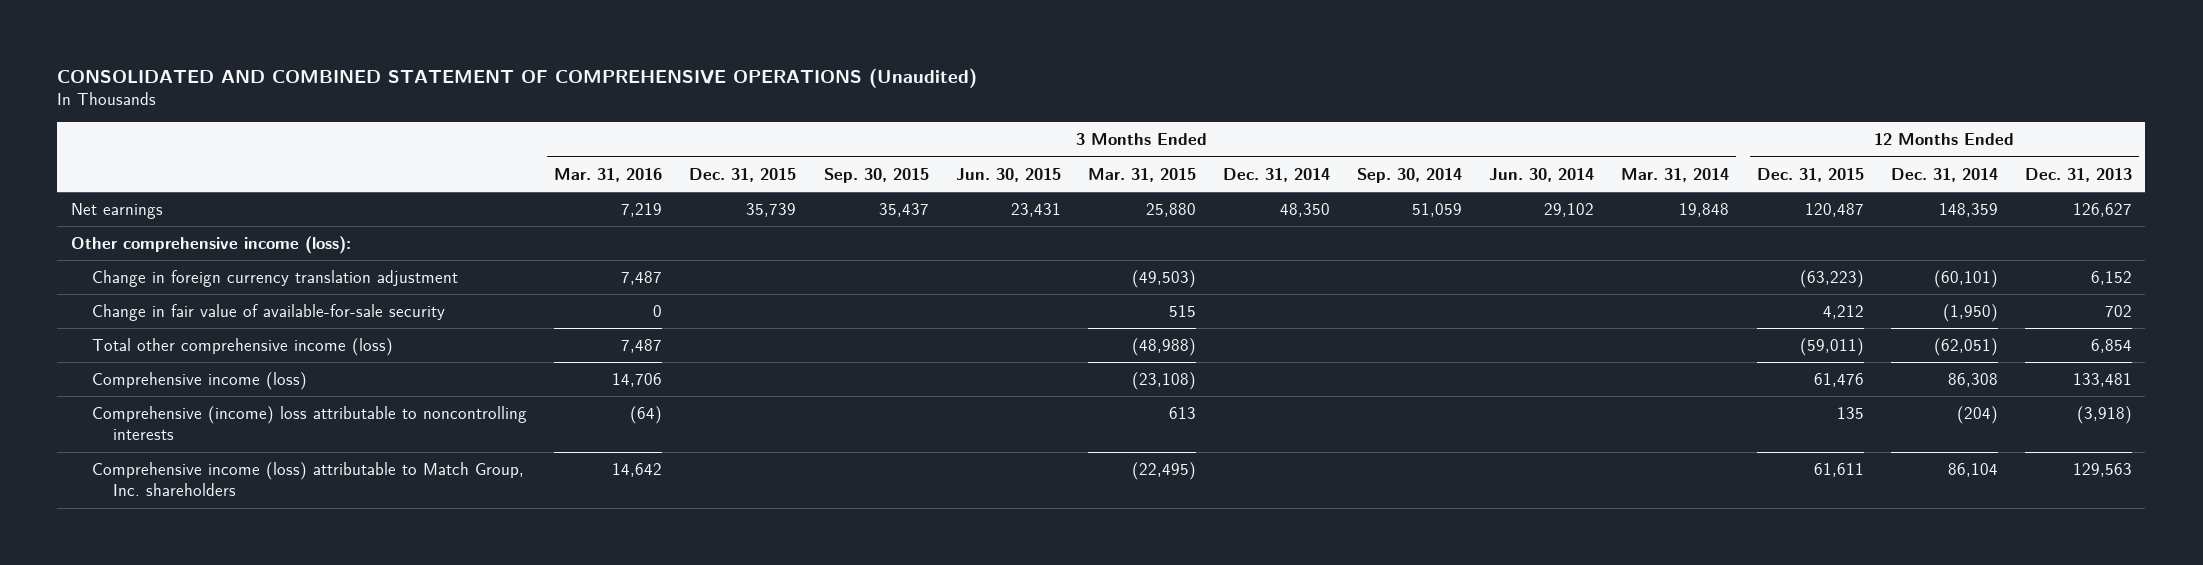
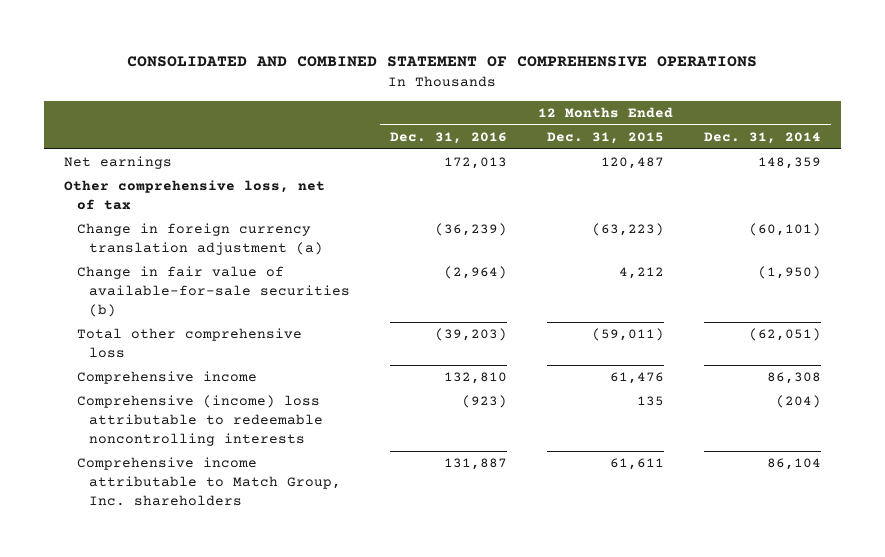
- CONSOLIDATED AND COMBINED STATEMENT OF COMPREHENSIVE OPERATIONS (Unaudited)
+ CONSOLIDATED AND COMBINED STATEMENT OF COMPREHENSIVE OPERATIONS
- | 3 Months Ended Mar. 31, 2016 | 3 Months Ended Dec. 31, 2015 | 3 Months Ended Sep. 30, 2015 | 3 Months Ended Jun. 30, 2015 | 3 Months Ended Mar. 31, 2015 | 3 Months Ended Dec. 31, 2014 | 3 Months Ended Sep. 30, 2014 | 3 Months Ended Jun. 30, 2014 | 3 Months Ended Mar. 31, 2014 | 12 Months Ended Dec. 31, 2015 | 12 Months Ended Dec. 31, 2014 | 12 Months Ended Dec. 31, 2013
+ | 12 Months Ended Dec. 31, 2016 | 12 Months Ended Dec. 31, 2015 | 12 Months Ended Dec. 31, 2014
- Other comprehensive income (loss):
- Change in foreign currency translation adjustment | 7,487 | | | | (49,503) | | | | | (63,223) | (60,101) | 6,152
- Change in fair value of available-for-sale security | 0 | | | | 515 | | | | | 4,212 | (1,950) | 702
- Total other comprehensive income (loss) | 7,487 | | | | (48,988) | | | | | (59,011) | (62,051) | 6,854
- Comprehensive income (loss) | 14,706 | | | | (23,108) | | | | | 61,476 | 86,308 | 133,481
- Comprehensive (income) loss attributable to noncontrolling interests | (64) | | | | 613 | | | | | 135 | (204) | (3,918)
- Comprehensive income (loss) attributable to Match Group, Inc. shareholders | 14,642 | | | | (22,495) | | | | | 61,611 | 86,104 | 129,563
+ Other comprehensive loss, net of tax
+ Change in foreign currency translation adjustment (a) | (36,239) | (63,223) | (60,101)
+ Change in fair value of available-for-sale securities (b) | (2,964) | 4,212 | (1,950)
+ Total other comprehensive loss | (39,203) | (59,011) | (62,051)
+ Comprehensive income | 132,810 | 61,476 | 86,308
+ Comprehensive (income) loss attributable to redeemable noncontrolling interests | (923) | 135 | (204)
+ Comprehensive income attributable to Match Group, Inc. shareholders | 131,887 | 61,611 | 86,104

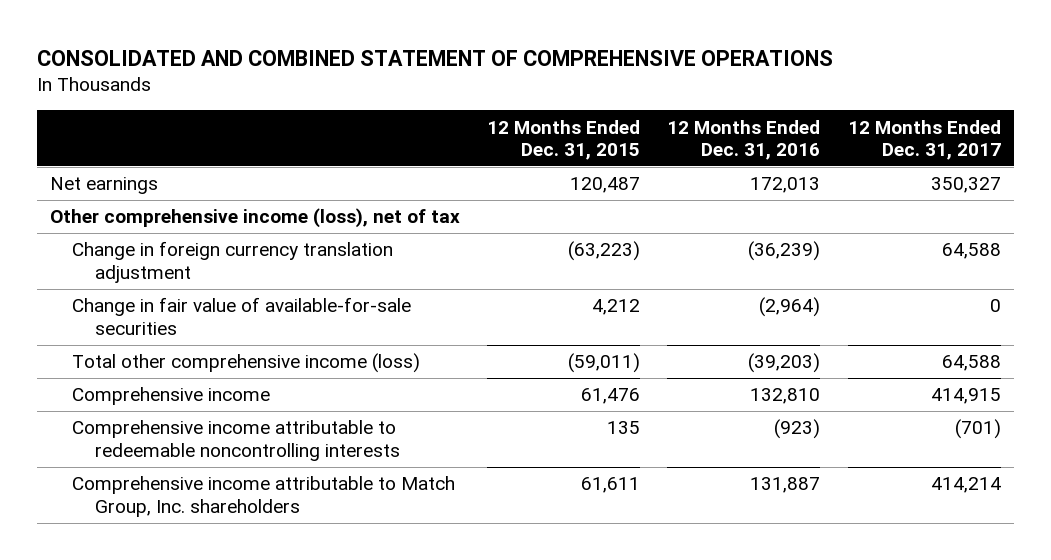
- | 12 Months Ended Dec. 31, 2016 | 12 Months Ended Dec. 31, 2015 | 12 Months Ended Dec. 31, 2014
+ | 12 Months Ended Dec. 31, 2015 | 12 Months Ended Dec. 31, 2016 | 12 Months Ended Dec. 31, 2017
- Other comprehensive loss, net of tax
- Change in foreign currency translation adjustment (a) | (36,239) | (63,223) | (60,101)
- Change in fair value of available-for-sale securities (b) | (2,964) | 4,212 | (1,950)
- Total other comprehensive loss | (39,203) | (59,011) | (62,051)
+ Other comprehensive income (loss), net of tax
+ Change in foreign currency translation adjustment | (63,223) | (36,239) | 64,588
+ Change in fair value of available-for-sale securities | 4,212 | (2,964) | 0
+ Total other comprehensive income (loss) | (59,011) | (39,203) | 64,588
- Comprehensive (income) loss attributable to redeemable noncontrolling interests | (923) | 135 | (204)
+ Comprehensive income attributable to redeemable noncontrolling interests | 135 | (923) | (701)

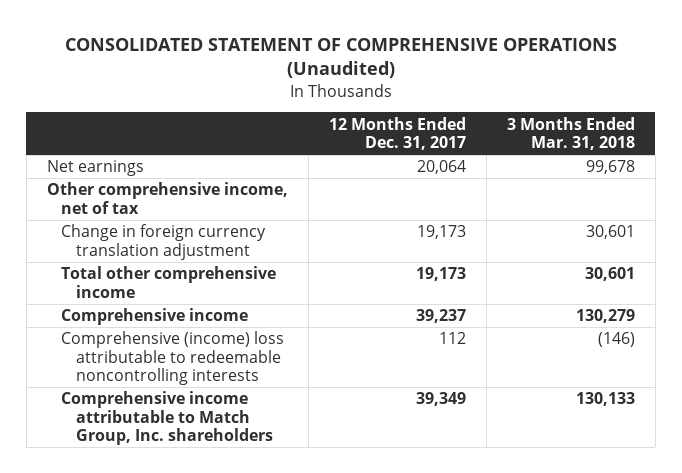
- CONSOLIDATED AND COMBINED STATEMENT OF COMPREHENSIVE OPERATIONS
+ CONSOLIDATED STATEMENT OF COMPREHENSIVE OPERATIONS (Unaudited)
- | 12 Months Ended Dec. 31, 2015 | 12 Months Ended Dec. 31, 2016 | 12 Months Ended Dec. 31, 2017
+ | 12 Months Ended Dec. 31, 2017 | 3 Months Ended Mar. 31, 2018
- Net earnings | 120,487 | 172,013 | 350,327
- Other comprehensive income (loss), net of tax
- Change in foreign currency translation adjustment | (63,223) | (36,239) | 64,588
- Change in fair value of available-for-sale securities | 4,212 | (2,964) | 0
- Total other comprehensive income (loss) | (59,011) | (39,203) | 64,588
- Comprehensive income | 61,476 | 132,810 | 414,915
- Comprehensive income attributable to redeemable noncontrolling interests | 135 | (923) | (701)
- Comprehensive income attributable to Match Group, Inc. shareholders | 61,611 | 131,887 | 414,214
+ Net earnings | 20,064 | 99,678
+ Other comprehensive income, net of tax
+ Change in foreign currency translation adjustment | 19,173 | 30,601
+ Total other comprehensive income | 19,173 | 30,601
+ Comprehensive income | 39,237 | 130,279
+ Comprehensive (income) loss attributable to redeemable noncontrolling interests | 112 | (146)
+ Comprehensive income attributable to Match Group, Inc. shareholders | 39,349 | 130,133

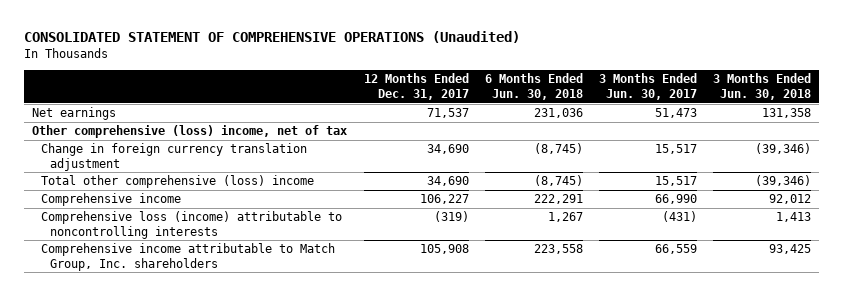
- | 12 Months Ended Dec. 31, 2017 | 3 Months Ended Mar. 31, 2018
+ | 12 Months Ended Dec. 31, 2017 | 6 Months Ended Jun. 30, 2018 | 3 Months Ended Jun. 30, 2017 | 3 Months Ended Jun. 30, 2018
- Net earnings | 20,064 | 99,678
- Other comprehensive income, net of tax
- Change in foreign currency translation adjustment | 19,173 | 30,601
- Total other comprehensive income | 19,173 | 30,601
- Comprehensive income | 39,237 | 130,279
- Comprehensive (income) loss attributable to redeemable noncontrolling interests | 112 | (146)
- Comprehensive income attributable to Match Group, Inc. shareholders | 39,349 | 130,133
+ Net earnings | 71,537 | 231,036 | 51,473 | 131,358
+ Other comprehensive (loss) income, net of tax
+ Change in foreign currency translation adjustment | 34,690 | (8,745) | 15,517 | (39,346)
+ Total other comprehensive (loss) income | 34,690 | (8,745) | 15,517 | (39,346)
+ Comprehensive income | 106,227 | 222,291 | 66,990 | 92,012
+ Comprehensive loss (income) attributable to noncontrolling interests | (319) | 1,267 | (431) | 1,413
+ Comprehensive income attributable to Match Group, Inc. shareholders | 105,908 | 223,558 | 66,559 | 93,425

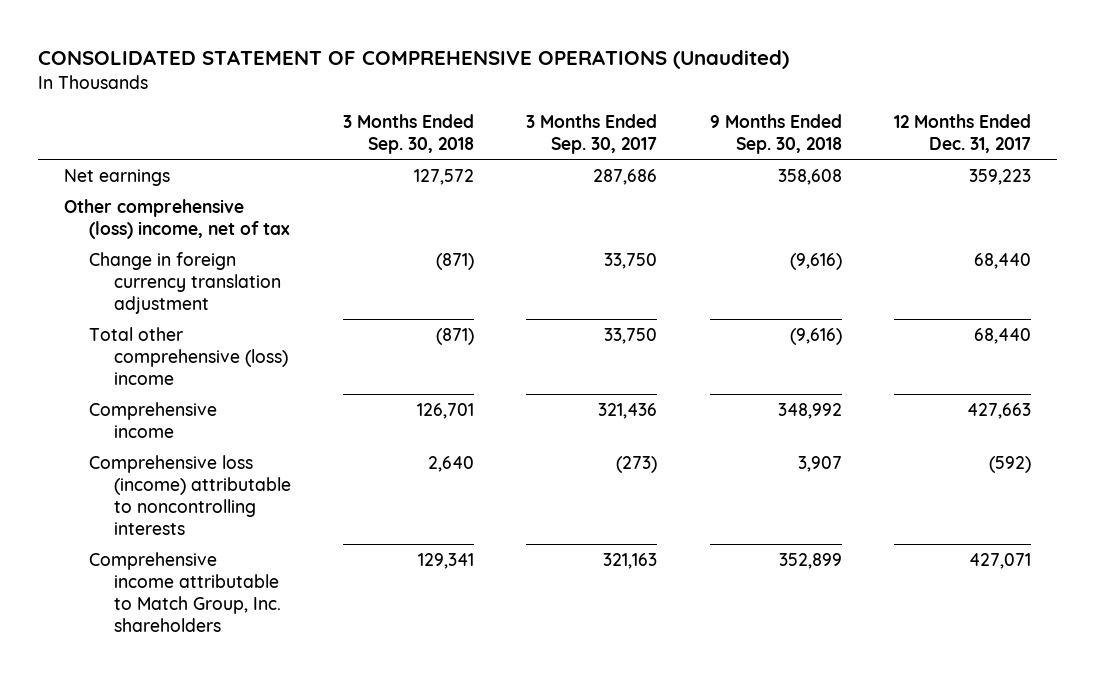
- | 12 Months Ended Dec. 31, 2017 | 6 Months Ended Jun. 30, 2018 | 3 Months Ended Jun. 30, 2017 | 3 Months Ended Jun. 30, 2018
+ | 3 Months Ended Sep. 30, 2018 | 3 Months Ended Sep. 30, 2017 | 9 Months Ended Sep. 30, 2018 | 12 Months Ended Dec. 31, 2017
- Net earnings | 71,537 | 231,036 | 51,473 | 131,358
+ Net earnings | 127,572 | 287,686 | 358,608 | 359,223
- Change in foreign currency translation adjustment | 34,690 | (8,745) | 15,517 | (39,346)
- Total other comprehensive (loss) income | 34,690 | (8,745) | 15,517 | (39,346)
- Comprehensive income | 106,227 | 222,291 | 66,990 | 92,012
- Comprehensive loss (income) attributable to noncontrolling interests | (319) | 1,267 | (431) | 1,413
- Comprehensive income attributable to Match Group, Inc. shareholders | 105,908 | 223,558 | 66,559 | 93,425
+ Change in foreign currency translation adjustment | (871) | 33,750 | (9,616) | 68,440
+ Total other comprehensive (loss) income | (871) | 33,750 | (9,616) | 68,440
+ Comprehensive income | 126,701 | 321,436 | 348,992 | 427,663
+ Comprehensive loss (income) attributable to noncontrolling interests | 2,640 | (273) | 3,907 | (592)
+ Comprehensive income attributable to Match Group, Inc. shareholders | 129,341 | 321,163 | 352,899 | 427,071

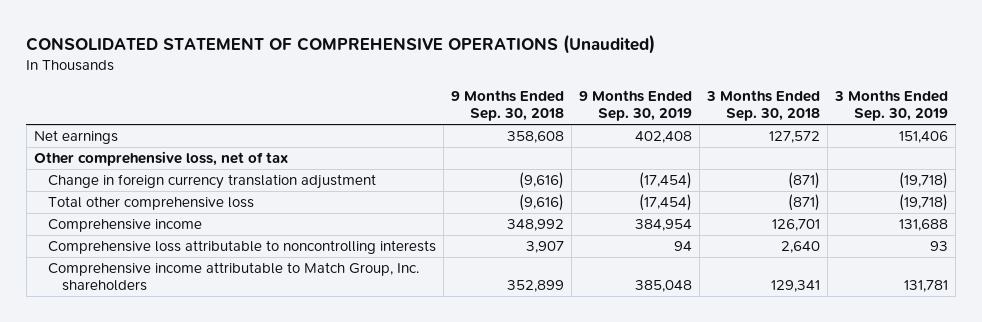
- | 3 Months Ended Sep. 30, 2018 | 3 Months Ended Sep. 30, 2017 | 9 Months Ended Sep. 30, 2018 | 12 Months Ended Dec. 31, 2017
+ | 9 Months Ended Sep. 30, 2018 | 9 Months Ended Sep. 30, 2019 | 3 Months Ended Sep. 30, 2018 | 3 Months Ended Sep. 30, 2019
- Other comprehensive (loss) income, net of tax
+ Other comprehensive loss, net of tax
- Total other comprehensive (loss) income | (871) | 33,750 | (9,616) | 68,440
+ Total other comprehensive loss | (9,616) | (17,454) | (871) | (19,718)
- Comprehensive loss (income) attributable to noncontrolling interests | 2,640 | (273) | 3,907 | (592)
+ Comprehensive loss attributable to noncontrolling interests | 3,907 | 94 | 2,640 | 93

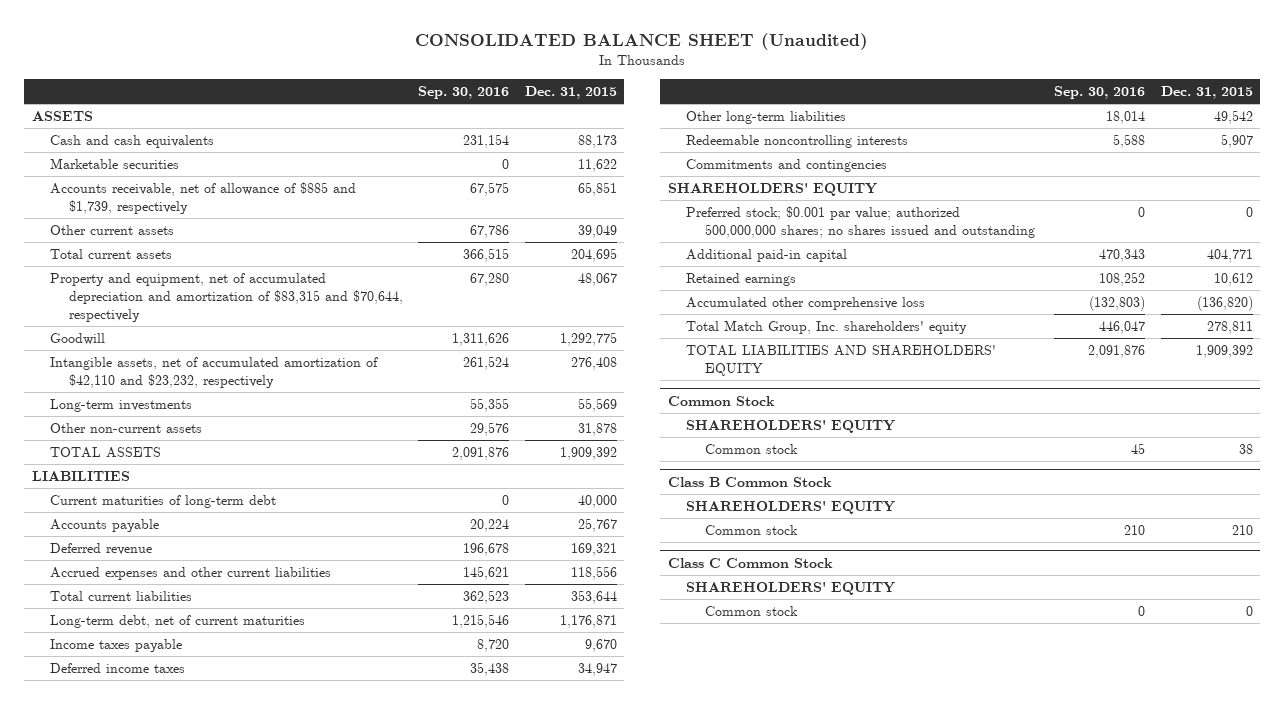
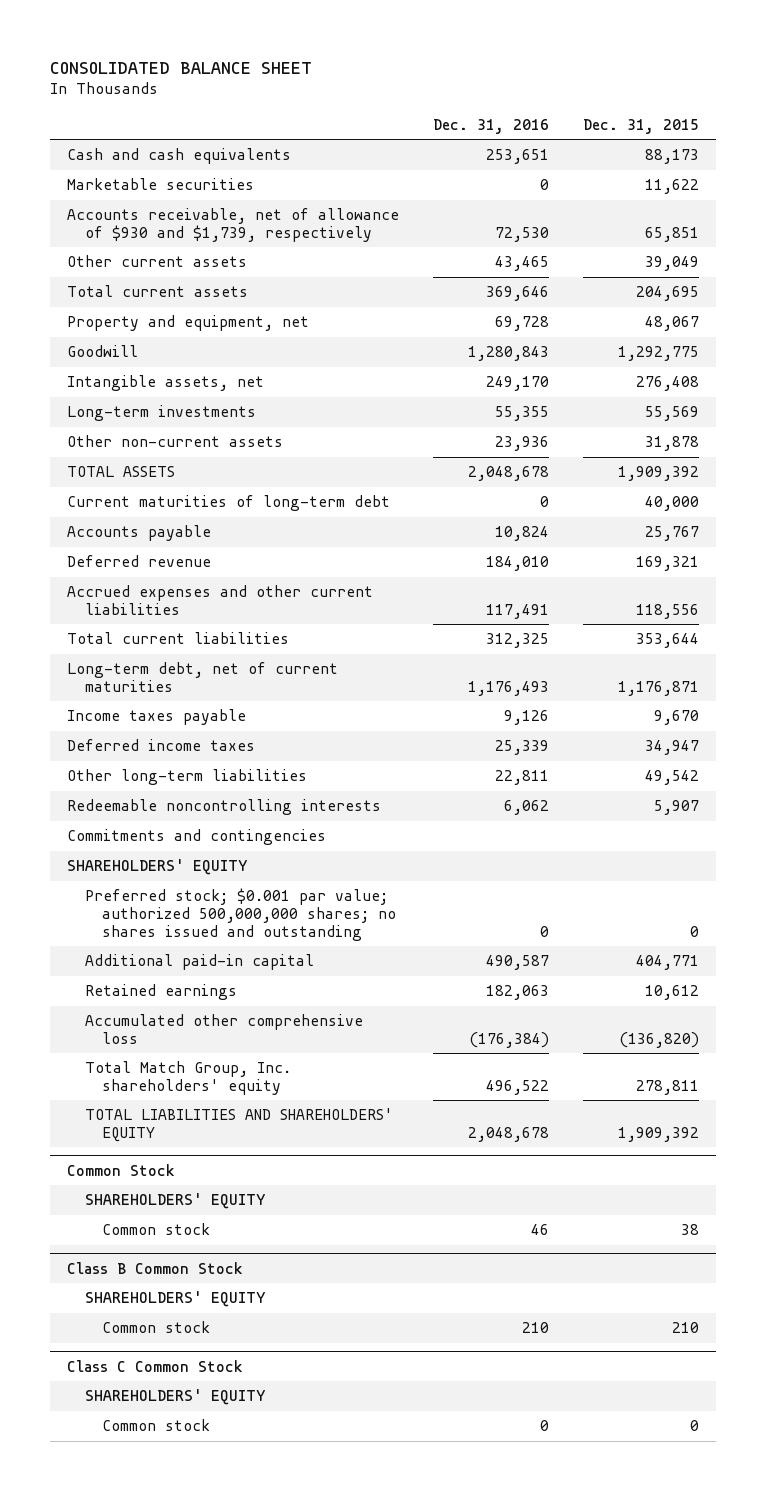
- CONSOLIDATED BALANCE SHEET (Unaudited)
+ CONSOLIDATED BALANCE SHEET
- | Sep. 30, 2016 | Dec. 31, 2015
+ | Dec. 31, 2016 | Dec. 31, 2015
- ASSETS
- Accounts receivable, net of allowance of $885 and $1,739, respectively | 67,575 | 65,851
+ Accounts receivable, net of allowance of $930 and $1,739, respectively | 72,530 | 65,851
- Property and equipment, net of accumulated depreciation and amortization of $83,315 and $70,644, respectively | 67,280 | 48,067
+ Property and equipment, net | 69,728 | 48,067
- Intangible assets, net of accumulated amortization of $42,110 and $23,232, respectively | 261,524 | 276,408
+ Intangible assets, net | 249,170 | 276,408
- LIABILITIES

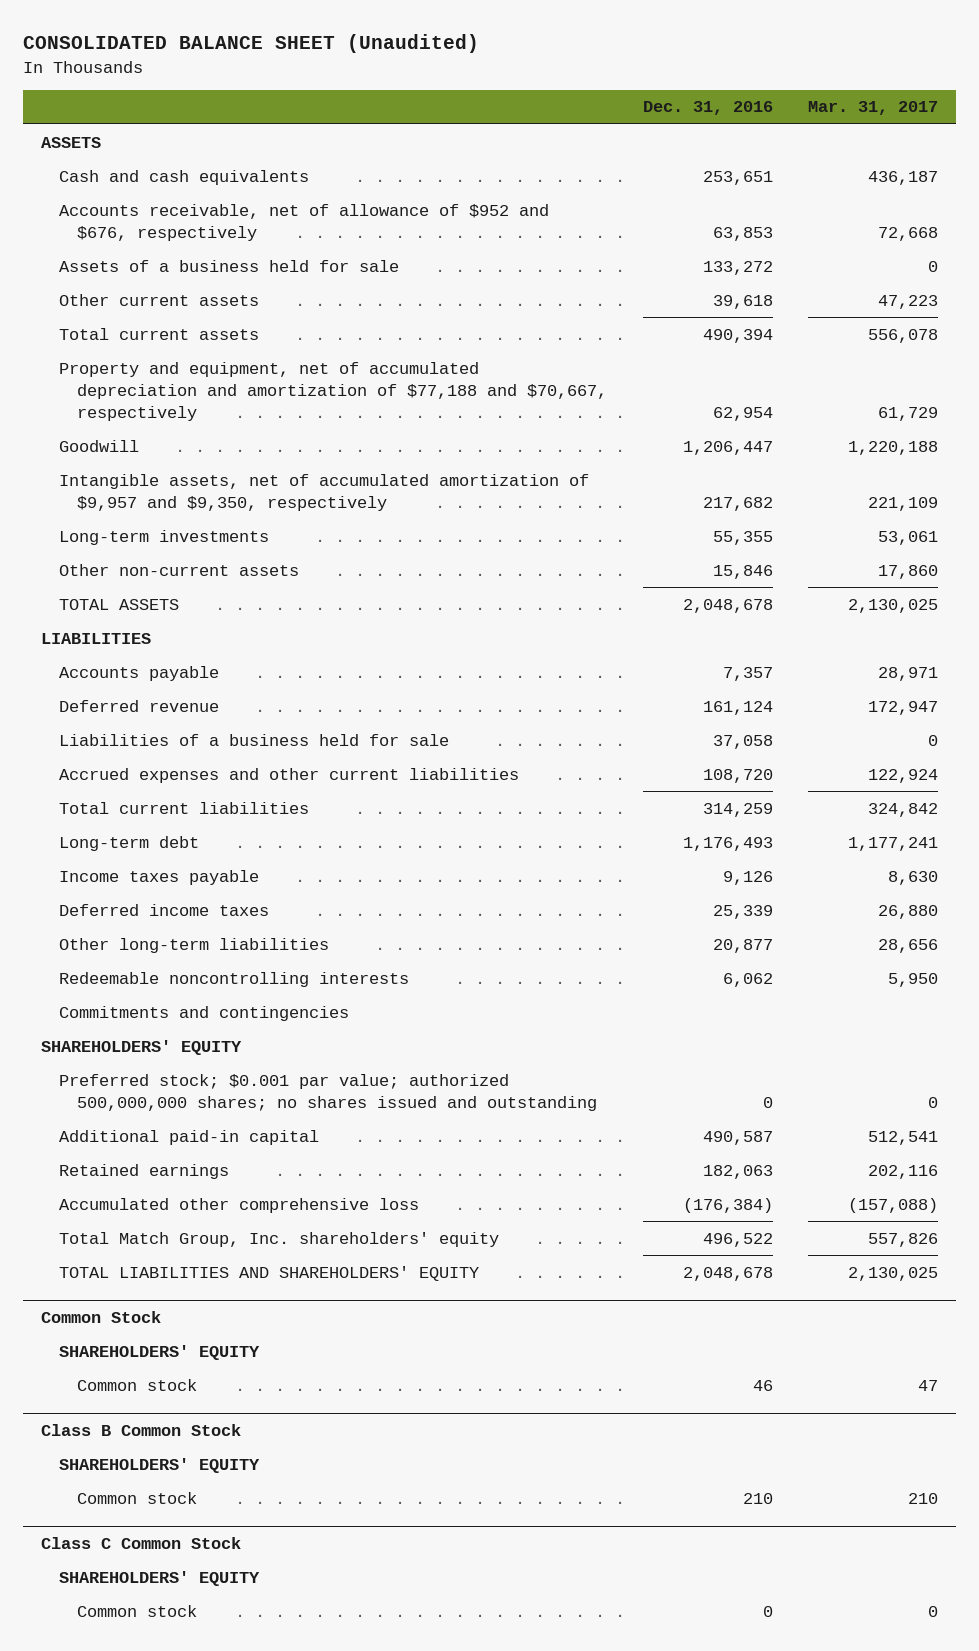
- CONSOLIDATED BALANCE SHEET
+ CONSOLIDATED BALANCE SHEET (Unaudited)
- | Dec. 31, 2016 | Dec. 31, 2015
+ | Dec. 31, 2016 | Mar. 31, 2017
+ ASSETS
- Marketable securities | 0 | 11,622
- Accounts receivable, net of allowance of $930 and $1,739, respectively | 72,530 | 65,851
- Other current assets | 43,465 | 39,049
- Total current assets | 369,646 | 204,695
- Property and equipment, net | 69,728 | 48,067
- Goodwill | 1,280,843 | 1,292,775
- Intangible assets, net | 249,170 | 276,408
+ Accounts receivable, net of allowance of $952 and $676, respectively | 63,853 | 72,668
+ Assets of a business held for sale | 133,272 | 0
+ Other current assets | 39,618 | 47,223
+ Total current assets | 490,394 | 556,078
+ Property and equipment, net of accumulated depreciation and amortization of $77,188 and $70,667, respectively | 62,954 | 61,729
+ Goodwill | 1,206,447 | 1,220,188
+ Intangible assets, net of accumulated amortization of $9,957 and $9,350, respectively | 217,682 | 221,109
- Other non-current assets | 23,936 | 31,878
+ Other non-current assets | 15,846 | 17,860
- Current maturities of long-term debt | 0 | 40,000
- Accounts payable | 10,824 | 25,767
- Deferred revenue | 184,010 | 169,321
- Accrued expenses and other current liabilities | 117,491 | 118,556
- Total current liabilities | 312,325 | 353,644
- Long-term debt, net of current maturities | 1,176,493 | 1,176,871
+ LIABILITIES
+ Accounts payable | 7,357 | 28,971
+ Deferred revenue | 161,124 | 172,947
+ Liabilities of a business held for sale | 37,058 | 0
+ Accrued expenses and other current liabilities | 108,720 | 122,924
+ Total current liabilities | 314,259 | 324,842
+ Long-term debt | 1,176,493 | 1,177,241
- Other long-term liabilities | 22,811 | 49,542
+ Other long-term liabilities | 20,877 | 28,656

